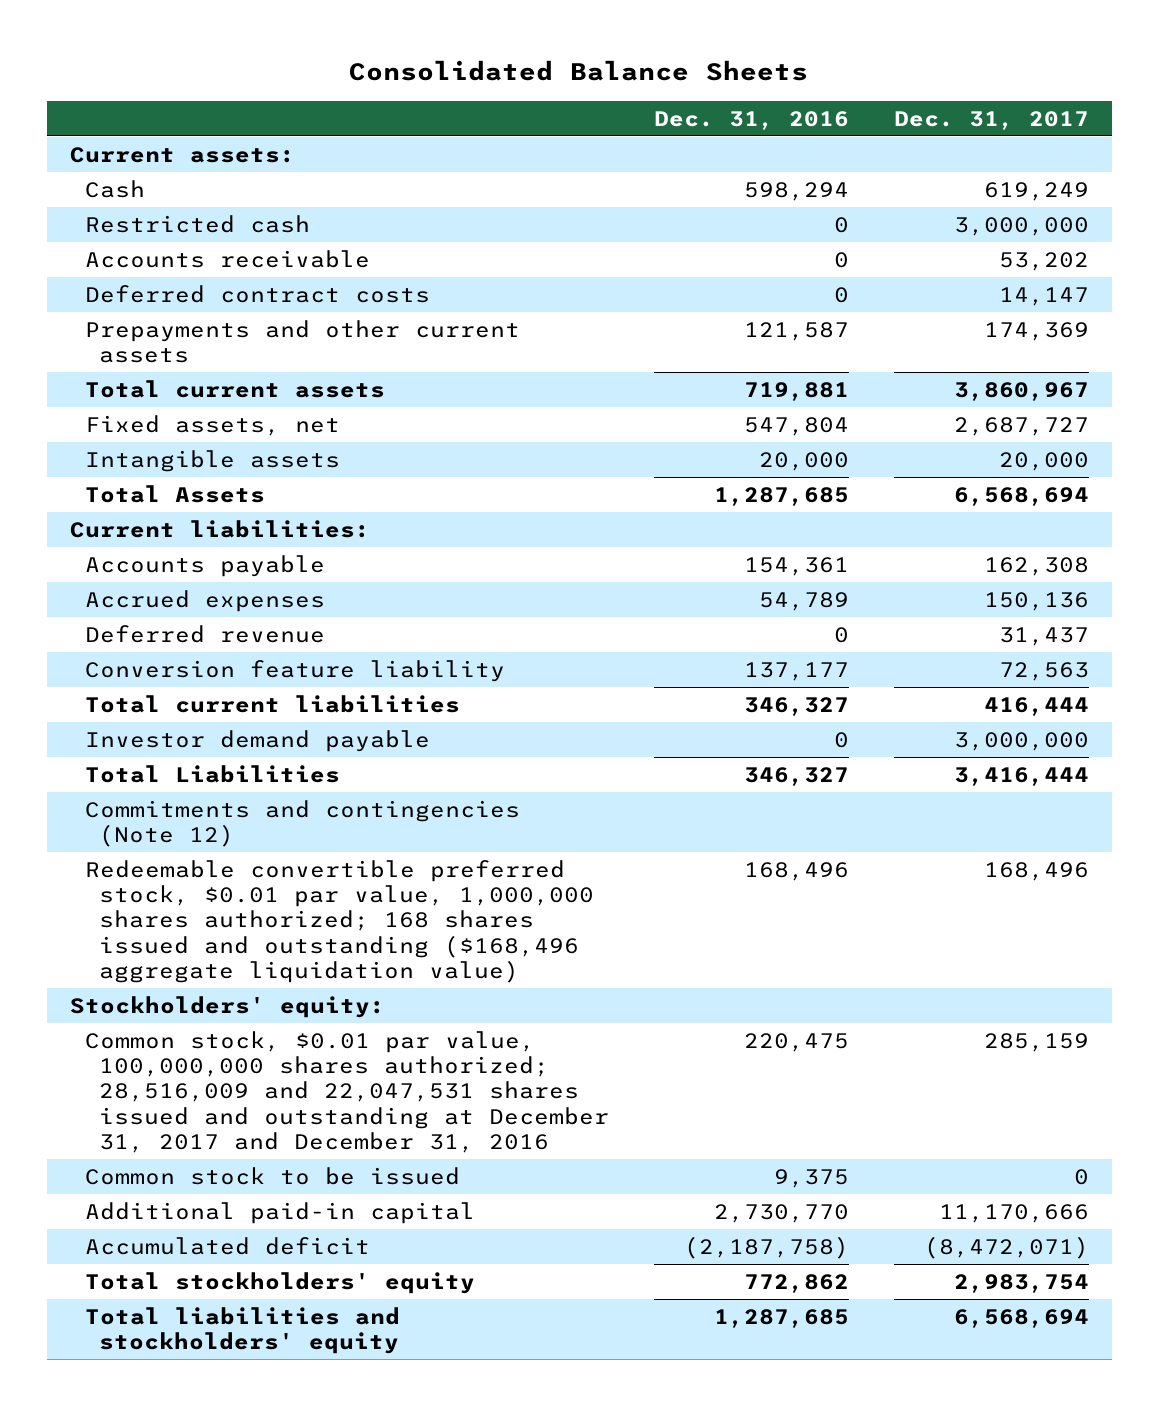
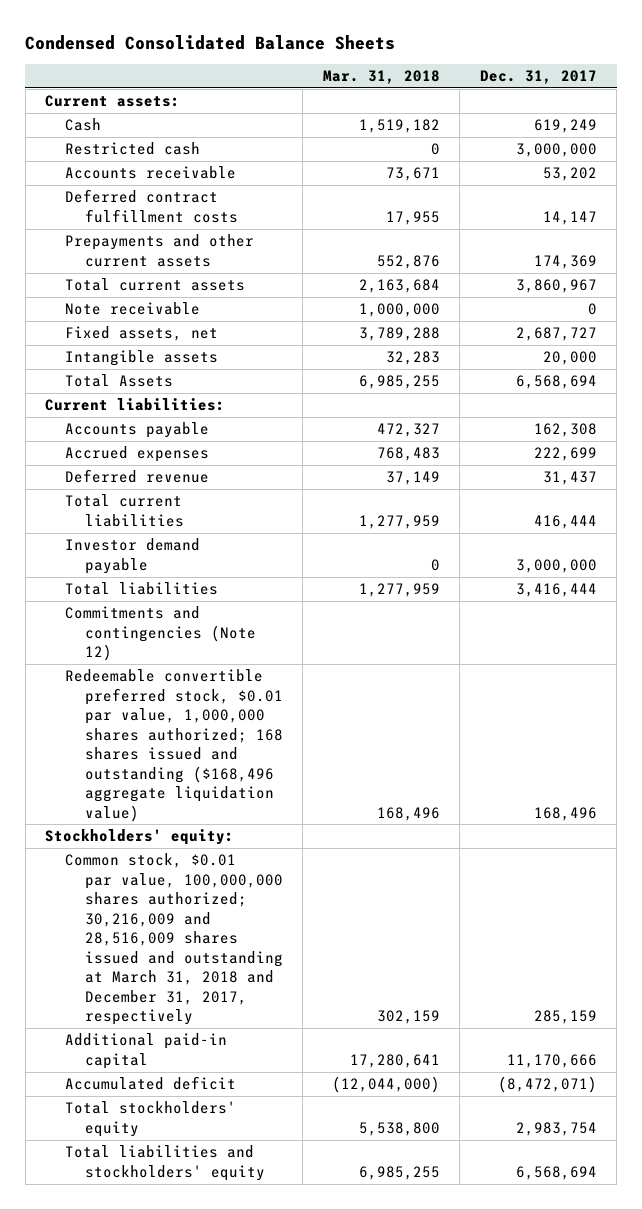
- Consolidated Balance Sheets
+ Condensed Consolidated Balance Sheets
- | Dec. 31, 2016 | Dec. 31, 2017
+ | Mar. 31, 2018 | Dec. 31, 2017
- Deferred contract costs | 0 | 14,147
+ Deferred contract fulfillment costs | 17,955 | 14,147
+ Note receivable | 1,000,000 | 0
- Accrued expenses | 54,789 | 150,136
+ Accrued expenses | 768,483 | 222,699
- Conversion feature liability | 137,177 | 72,563
- Total Liabilities | 346,327 | 3,416,444
+ Total liabilities | 1,277,959 | 3,416,444
- Common stock, $0.01 par value, 100,000,000 shares authorized; 28,516,009 and 22,047,531 shares issued and outstanding at December 31, 2017 and December 31, 2016 | 220,475 | 285,159
- Common stock to be issued | 9,375 | 0
+ Common stock, $0.01 par value, 100,000,000 shares authorized; 30,216,009 and 28,516,009 shares issued and outstanding at March 31, 2018 and December 31, 2017, respectively | 302,159 | 285,159

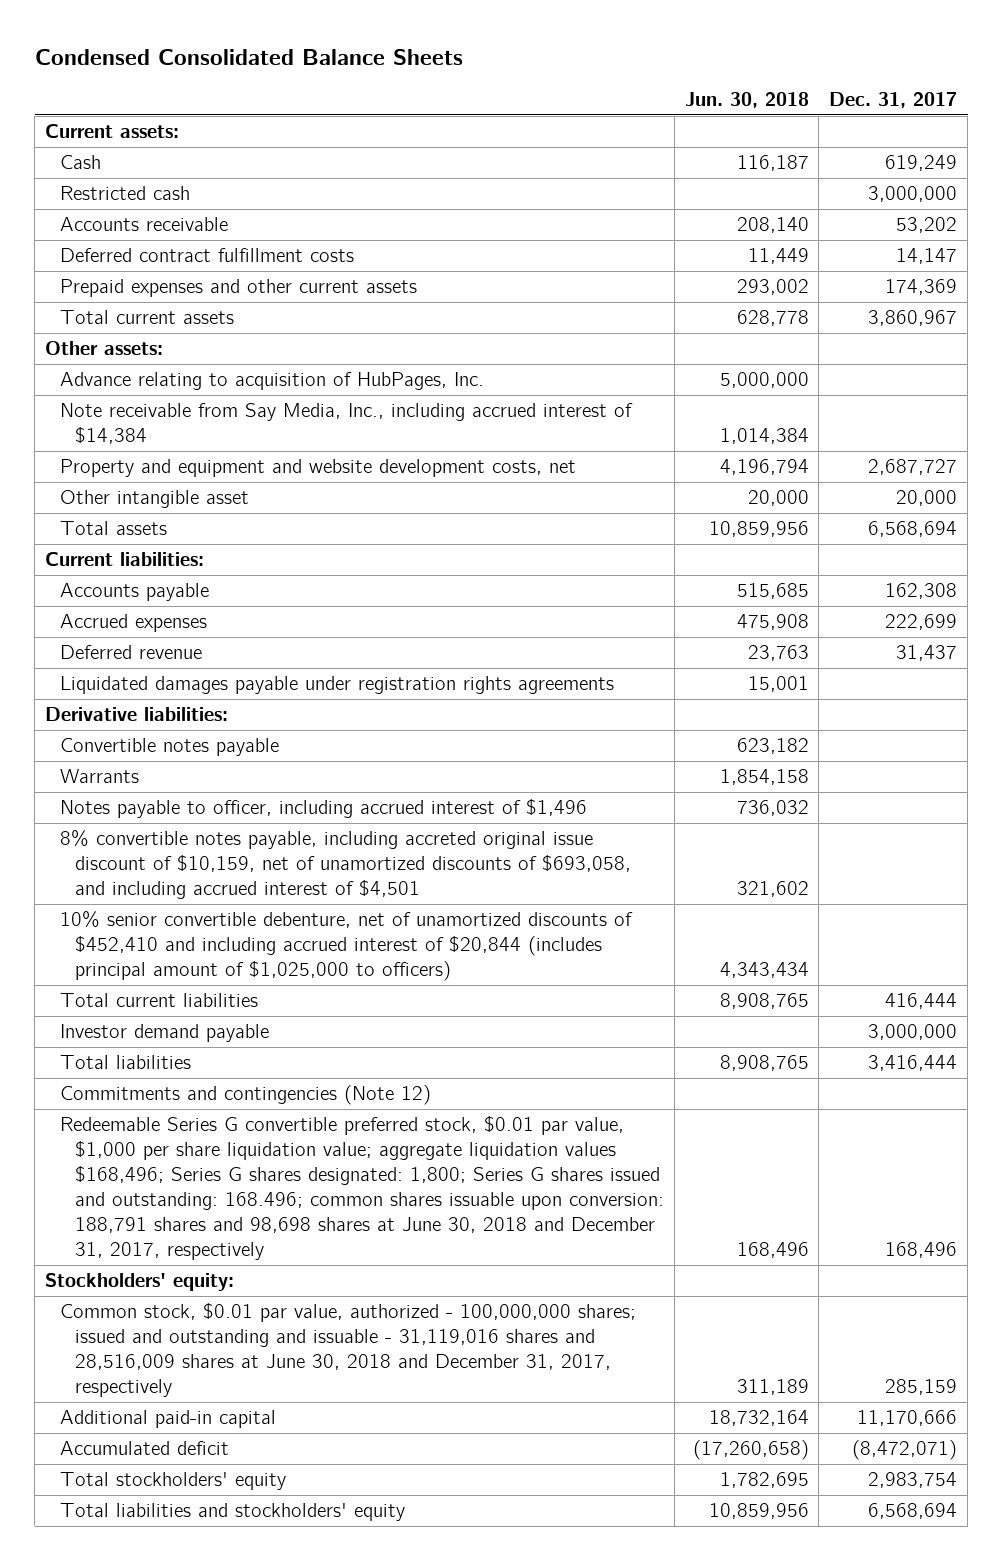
- | Mar. 31, 2018 | Dec. 31, 2017
+ | Jun. 30, 2018 | Dec. 31, 2017
- Prepayments and other current assets | 552,876 | 174,369
+ Prepaid expenses and other current assets | 293,002 | 174,369
- Note receivable | 1,000,000 | 0
- Fixed assets, net | 3,789,288 | 2,687,727
- Intangible assets | 32,283 | 20,000
- Total Assets | 6,985,255 | 6,568,694
+ Other assets:
+ Advance relating to acquisition of HubPages, Inc. | 5,000,000 |
+ Note receivable from Say Media, Inc., including accrued interest of $14,384 | 1,014,384 |
+ Property and equipment and website development costs, net | 4,196,794 | 2,687,727
+ Other intangible asset | 20,000 | 20,000
+ Total assets | 10,859,956 | 6,568,694
+ Liquidated damages payable under registration rights agreements | 15,001 |
+ Derivative liabilities:
+ Convertible notes payable | 623,182 |
+ Warrants | 1,854,158 |
+ Notes payable to officer, including accrued interest of $1,496 | 736,032 |
+ 8% convertible notes payable, including accreted original issue discount of $10,159, net of unamortized discounts of $693,058, and including accrued interest of $4,501 | 321,602 |
+ 10% senior convertible debenture, net of unamortized discounts of $452,410 and including accrued interest of $20,844 (includes principal amount of $1,025,000 to officers) | 4,343,434 |
- Redeemable convertible preferred stock, $0.01 par value, 1,000,000 shares authorized; 168 shares issued and outstanding ($168,496 aggregate liquidation value) | 168,496 | 168,496
+ Redeemable Series G convertible preferred stock, $0.01 par value, $1,000 per share liquidation value; aggregate liquidation values $168,496; Series G shares designated: 1,800; Series G shares issued and outstanding: 168.496; common shares issuable upon conversion: 188,791 shares and 98,698 shares at June 30, 2018 and December 31, 2017, respectively | 168,496 | 168,496
- Common stock, $0.01 par value, 100,000,000 shares authorized; 30,216,009 and 28,516,009 shares issued and outstanding at March 31, 2018 and December 31, 2017, respectively | 302,159 | 285,159
+ Common stock, $0.01 par value, authorized - 100,000,000 shares; issued and outstanding and issuable - 31,119,016 shares and 28,516,009 shares at June 30, 2018 and December 31, 2017, respectively | 311,189 | 285,159

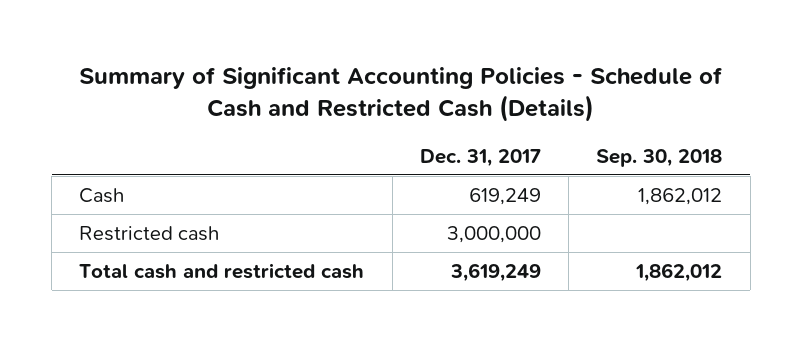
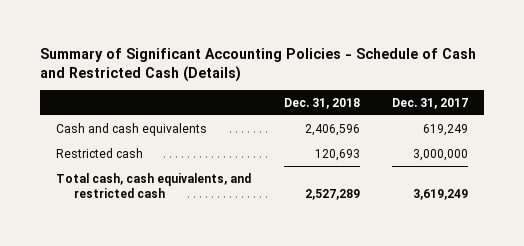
- | Dec. 31, 2017 | Sep. 30, 2018
+ | Dec. 31, 2018 | Dec. 31, 2017
- Cash | 619,249 | 1,862,012
+ Cash and cash equivalents | 2,406,596 | 619,249
- Total cash and restricted cash | 3,619,249 | 1,862,012
+ Total cash, cash equivalents, and restricted cash | 2,527,289 | 3,619,249

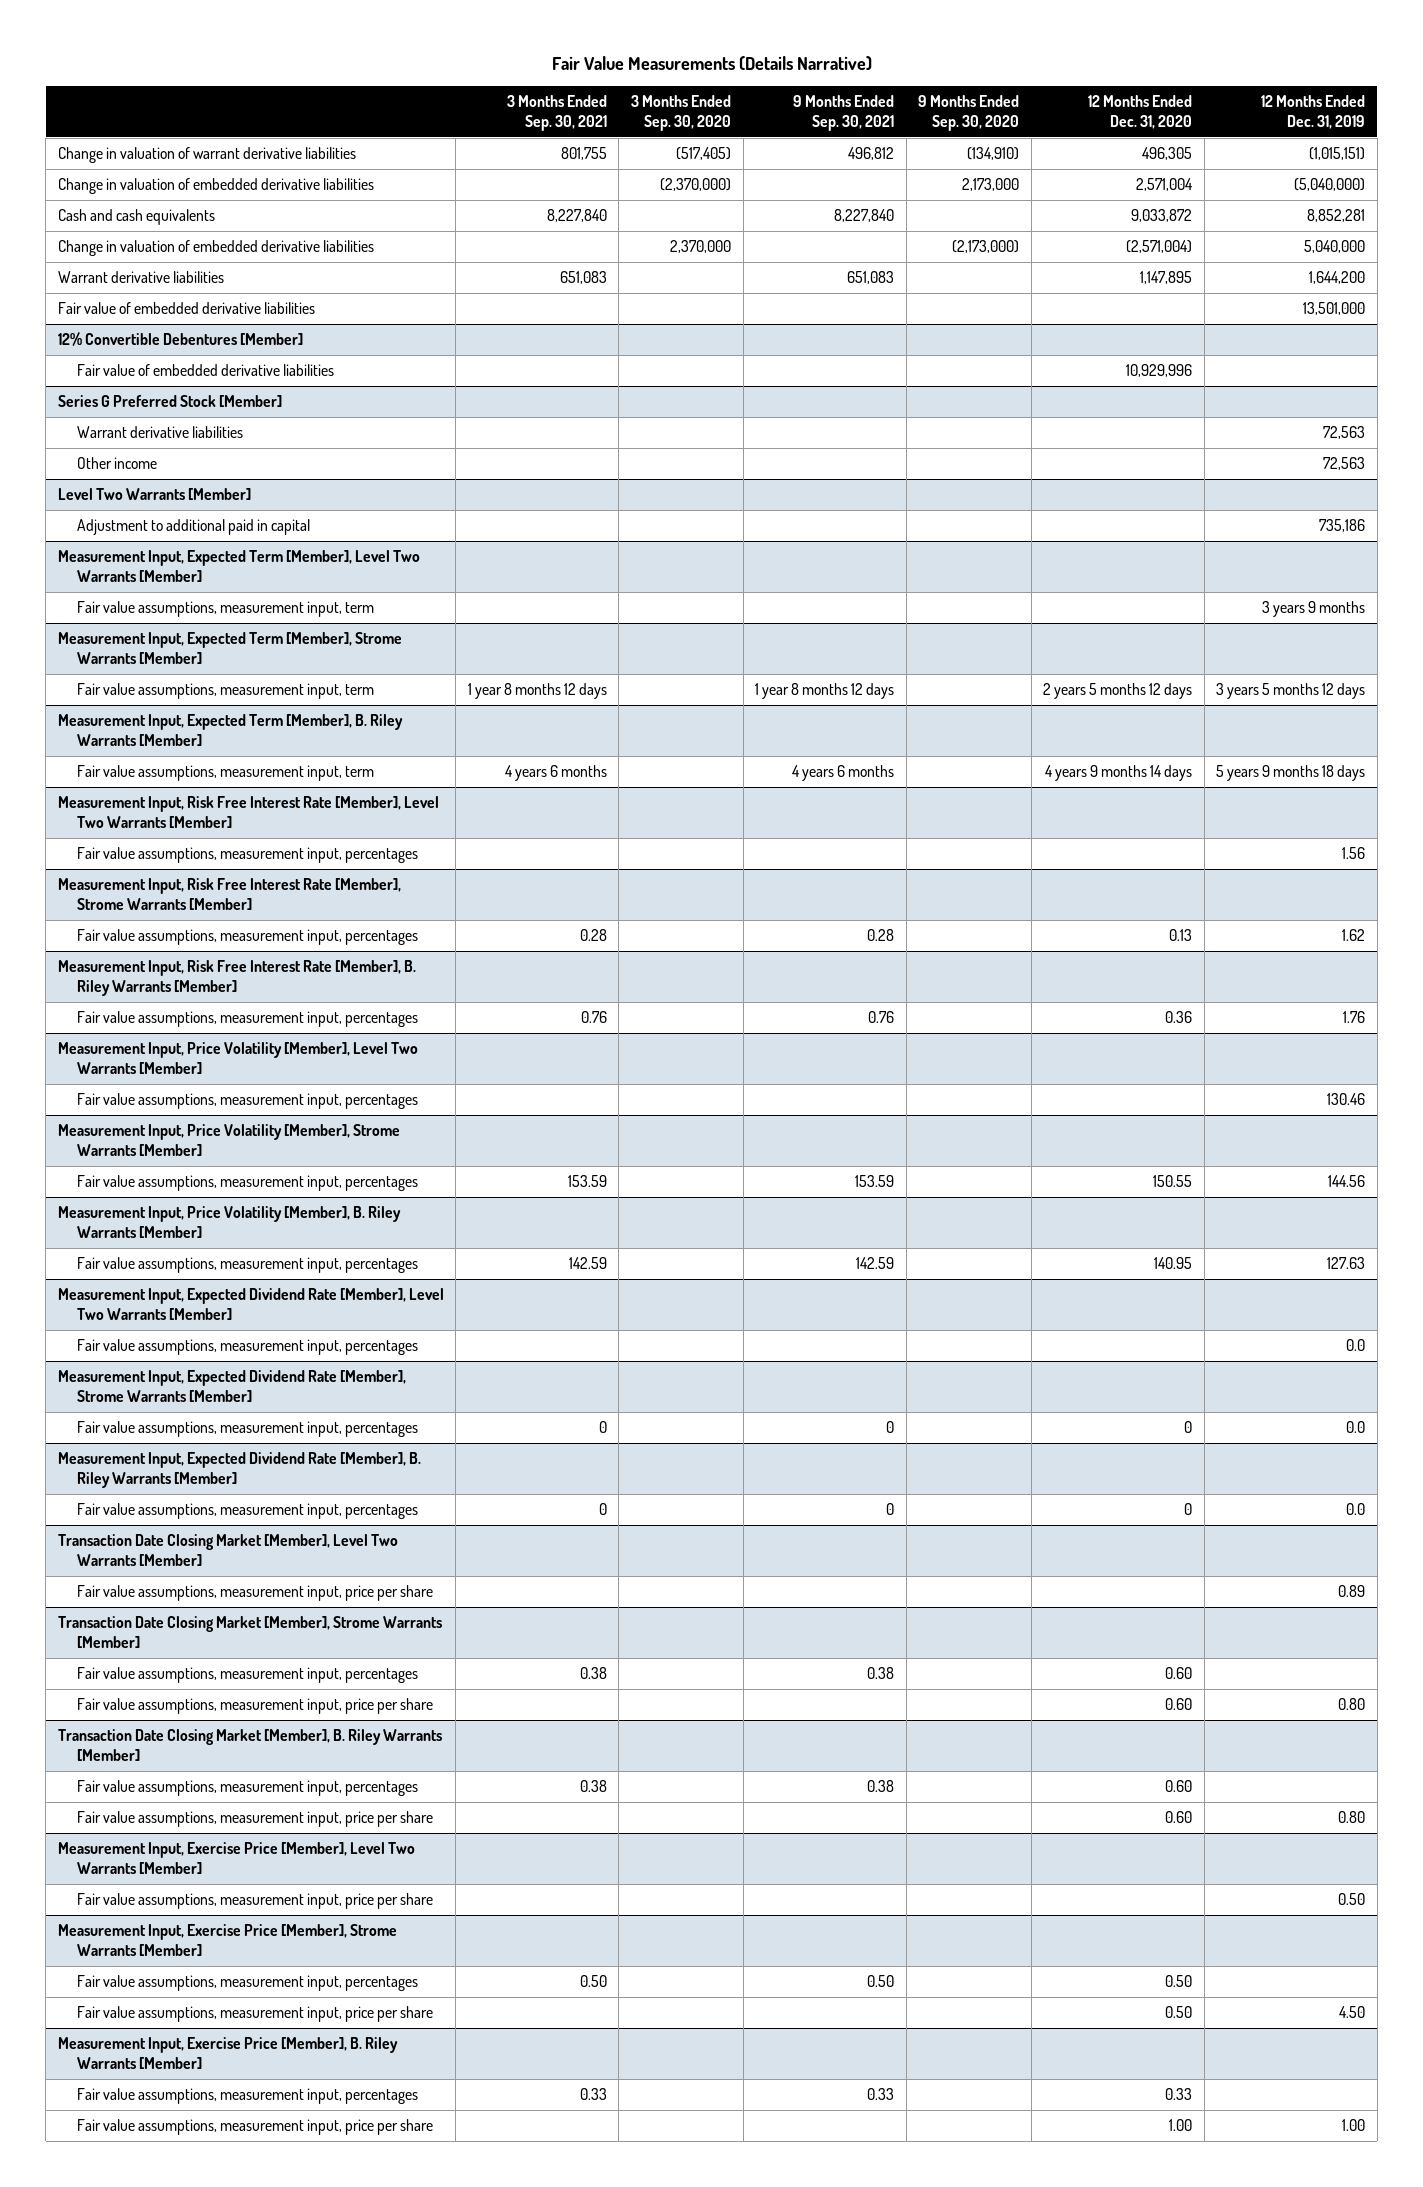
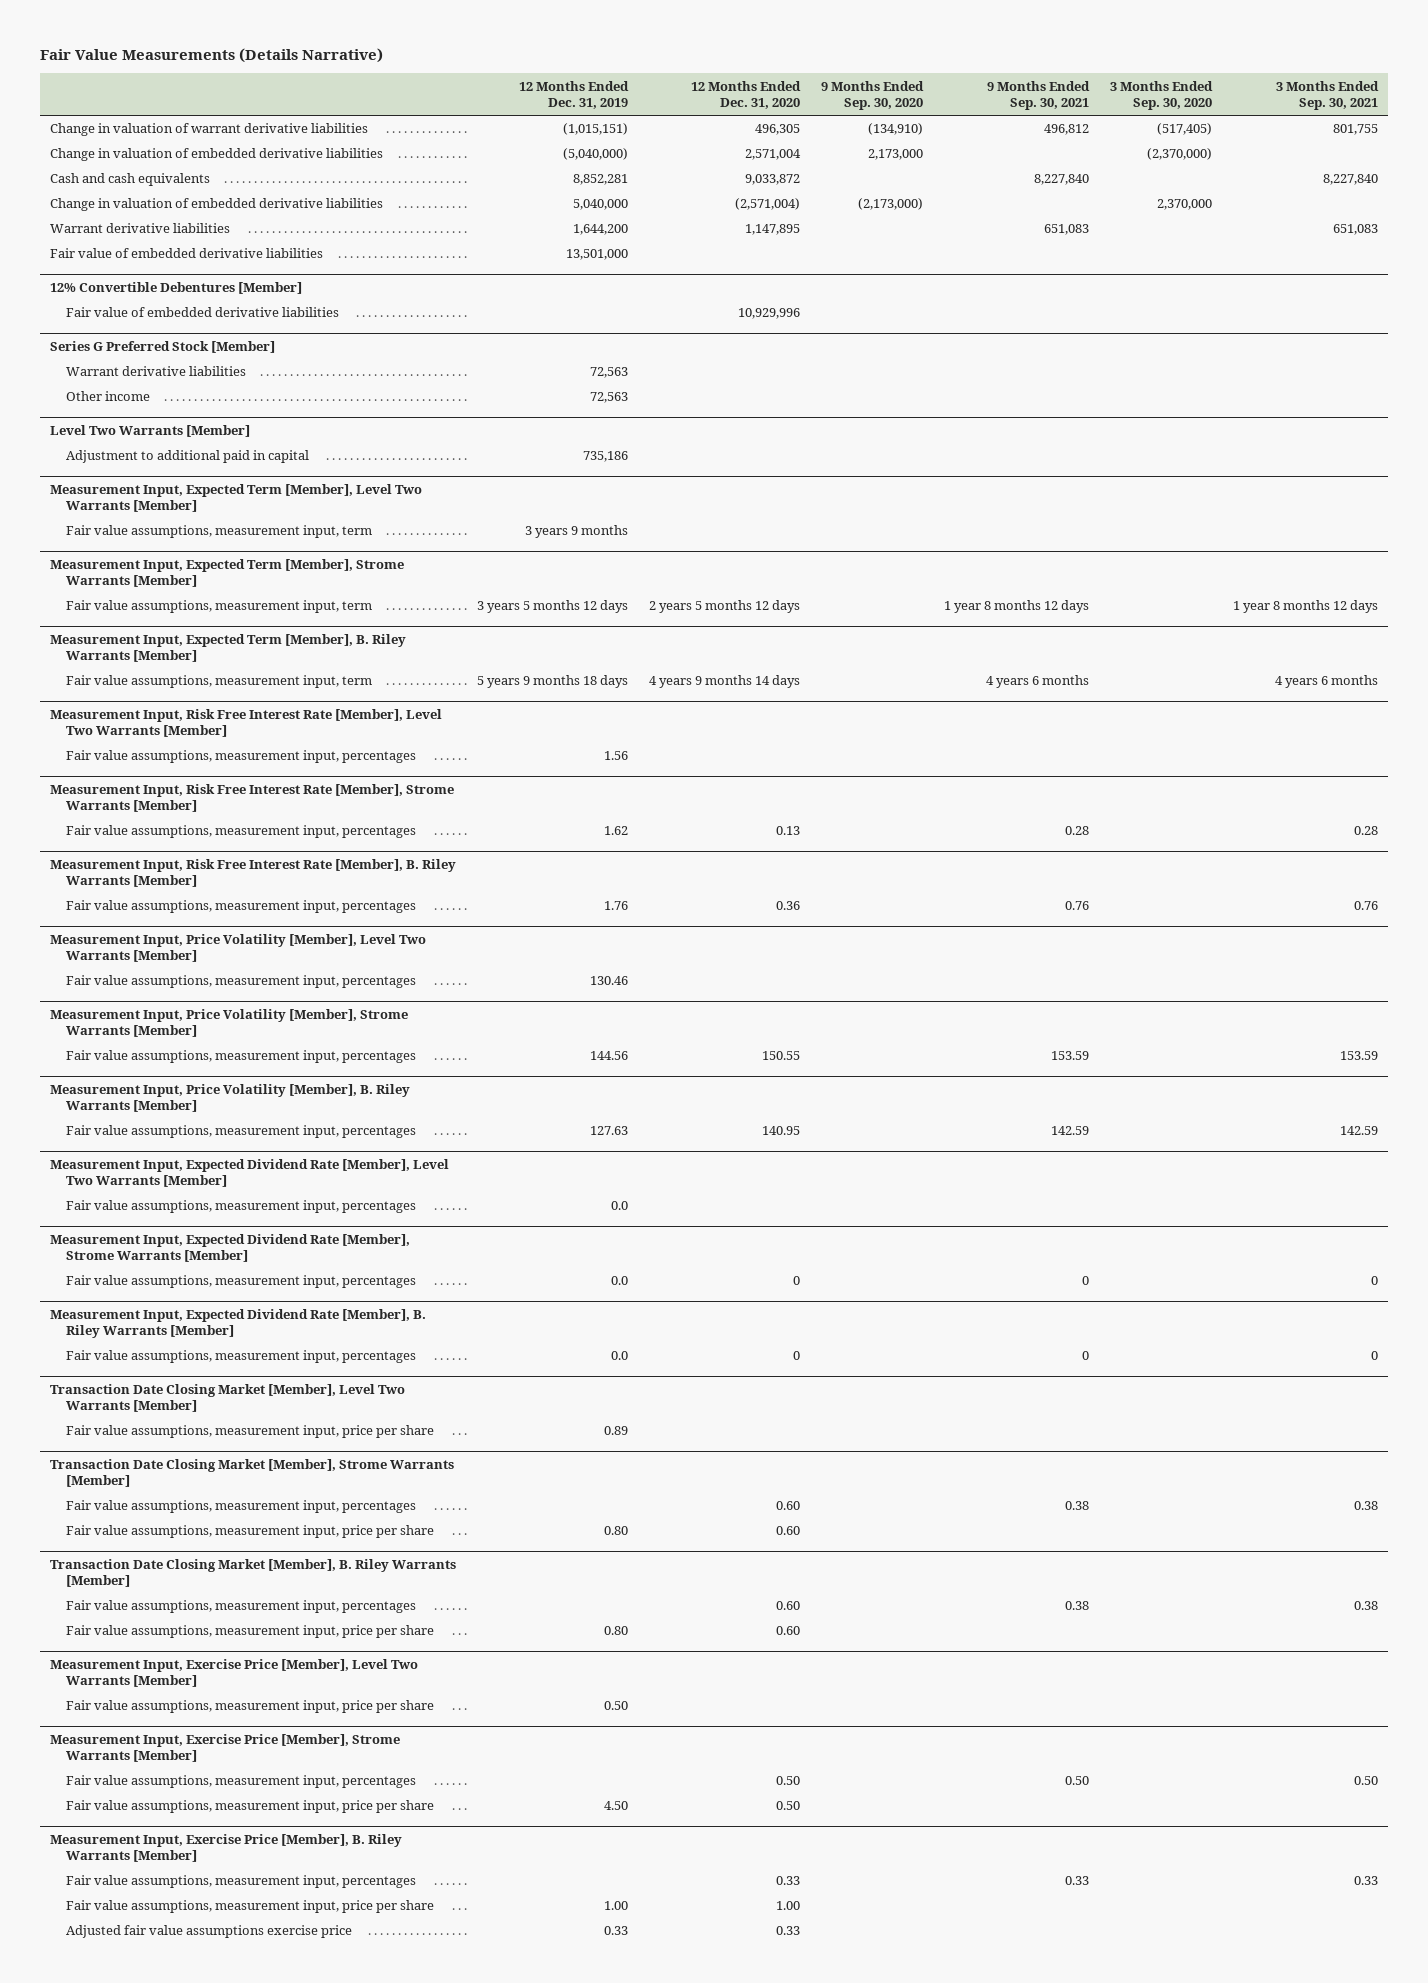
- | 3 Months Ended Sep. 30, 2021 | 3 Months Ended Sep. 30, 2020 | 9 Months Ended Sep. 30, 2021 | 9 Months Ended Sep. 30, 2020 | 12 Months Ended Dec. 31, 2020 | 12 Months Ended Dec. 31, 2019
+ | 12 Months Ended Dec. 31, 2019 | 12 Months Ended Dec. 31, 2020 | 9 Months Ended Sep. 30, 2020 | 9 Months Ended Sep. 30, 2021 | 3 Months Ended Sep. 30, 2020 | 3 Months Ended Sep. 30, 2021
@ Measurement Input, Exercise Price [Member], B. Riley Warrants [Member]
+ Adjusted fair value assumptions exercise price | 0.33 | 0.33 | | | |

